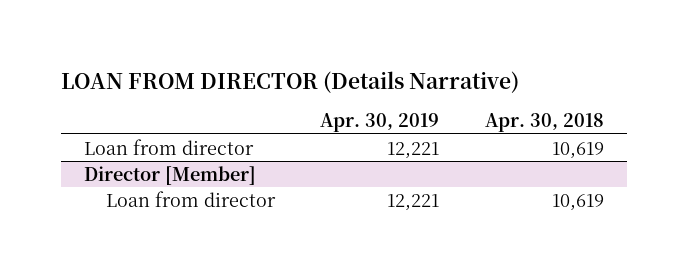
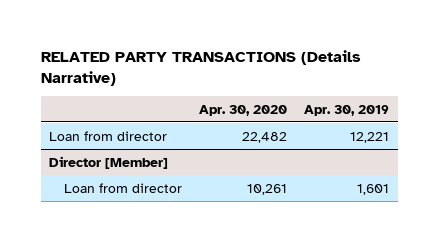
- LOAN FROM DIRECTOR (Details Narrative)
+ RELATED PARTY TRANSACTIONS (Details Narrative)
- | Apr. 30, 2019 | Apr. 30, 2018
+ | Apr. 30, 2020 | Apr. 30, 2019
@ Director [Member]
- Loan from director | 12,221 | 10,619
+ Loan from director | 10,261 | 1,601

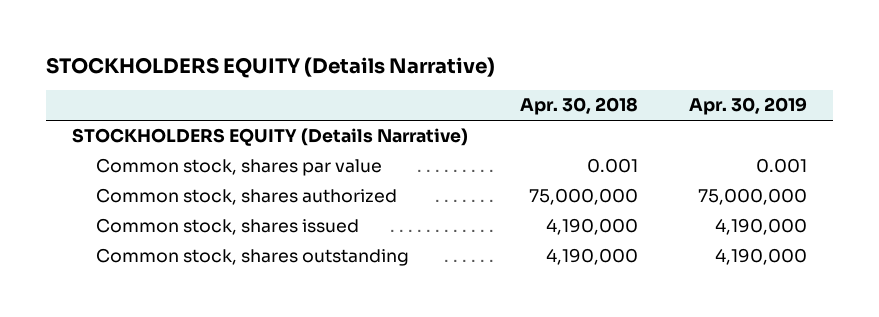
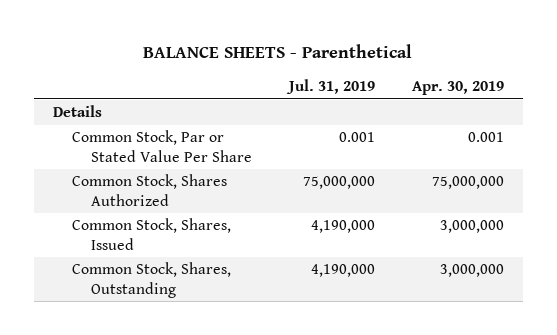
- STOCKHOLDERS EQUITY (Details Narrative)
+ BALANCE SHEETS - Parenthetical
- | Apr. 30, 2018 | Apr. 30, 2019
+ | Jul. 31, 2019 | Apr. 30, 2019
- STOCKHOLDERS EQUITY (Details Narrative)
- Common stock, shares par value | 0.001 | 0.001
- Common stock, shares authorized | 75,000,000 | 75,000,000
- Common stock, shares issued | 4,190,000 | 4,190,000
- Common stock, shares outstanding | 4,190,000 | 4,190,000
+ Details
+ Common Stock, Par or Stated Value Per Share | 0.001 | 0.001
+ Common Stock, Shares Authorized | 75,000,000 | 75,000,000
+ Common Stock, Shares, Issued | 4,190,000 | 3,000,000
+ Common Stock, Shares, Outstanding | 4,190,000 | 3,000,000

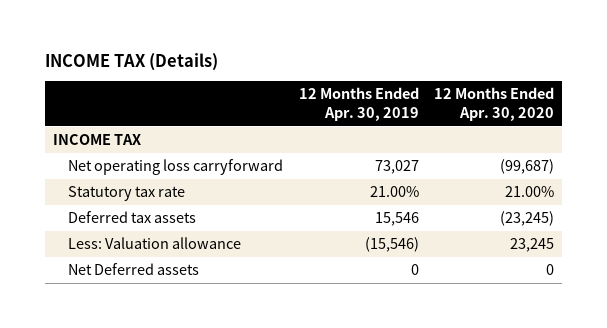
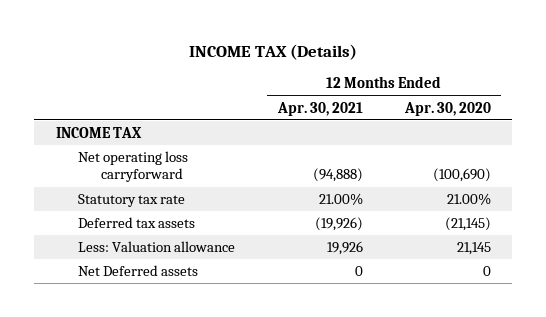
- | 12 Months Ended Apr. 30, 2019 | 12 Months Ended Apr. 30, 2020
+ | 12 Months Ended Apr. 30, 2021 | 12 Months Ended Apr. 30, 2020
- Net operating loss carryforward | 73,027 | (99,687)
+ Net operating loss carryforward | (94,888) | (100,690)
- Deferred tax assets | 15,546 | (23,245)
- Less: Valuation allowance | (15,546) | 23,245
+ Deferred tax assets | (19,926) | (21,145)
+ Less: Valuation allowance | 19,926 | 21,145

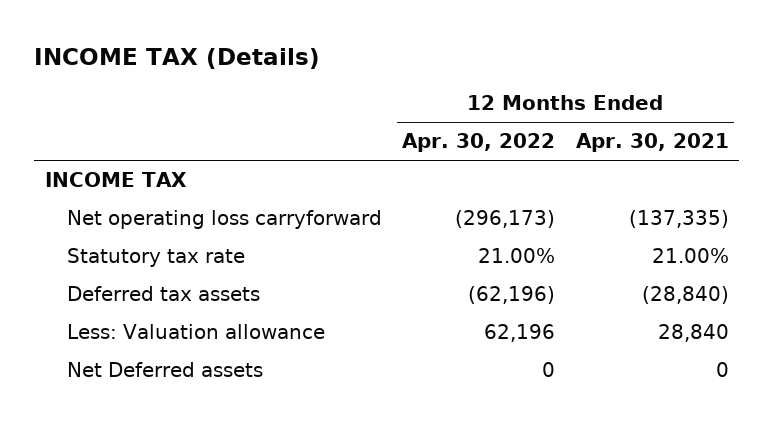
- | 12 Months Ended Apr. 30, 2021 | 12 Months Ended Apr. 30, 2020
+ | 12 Months Ended Apr. 30, 2022 | 12 Months Ended Apr. 30, 2021
- Net operating loss carryforward | (94,888) | (100,690)
+ Net operating loss carryforward | (296,173) | (137,335)
- Deferred tax assets | (19,926) | (21,145)
- Less: Valuation allowance | 19,926 | 21,145
+ Deferred tax assets | (62,196) | (28,840)
+ Less: Valuation allowance | 62,196 | 28,840

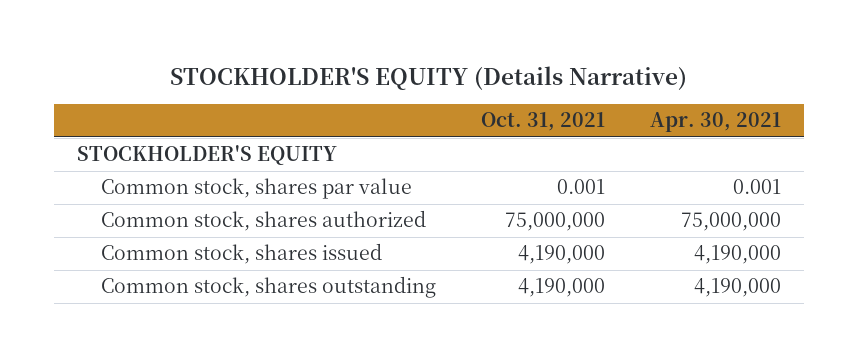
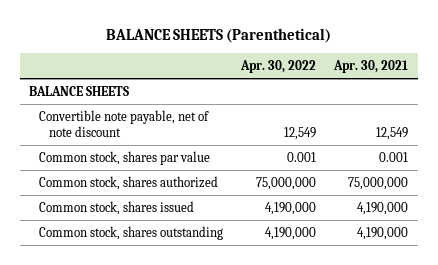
- STOCKHOLDER'S EQUITY (Details Narrative)
+ BALANCE SHEETS (Parenthetical)
- | Oct. 31, 2021 | Apr. 30, 2021
+ | Apr. 30, 2022 | Apr. 30, 2021
- STOCKHOLDER'S EQUITY
+ BALANCE SHEETS
+ Convertible note payable, net of note discount | 12,549 | 12,549

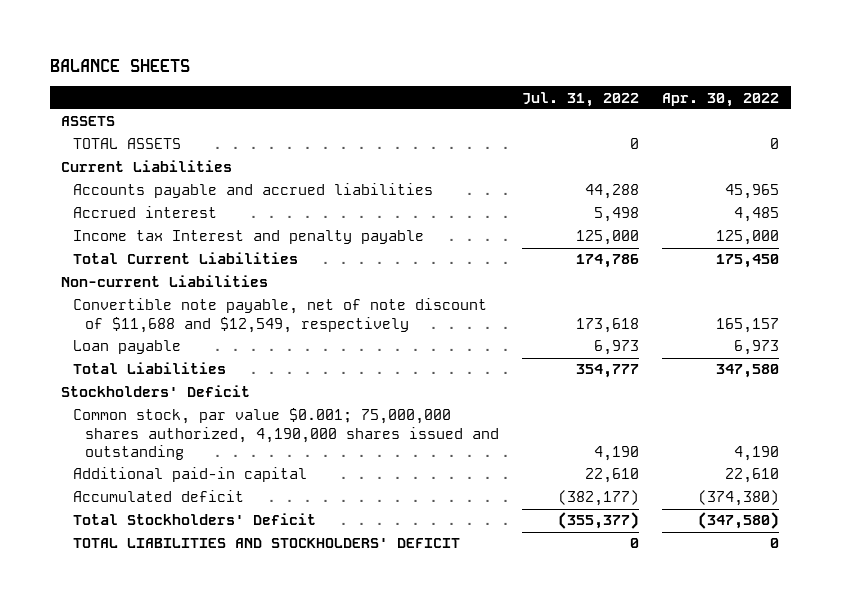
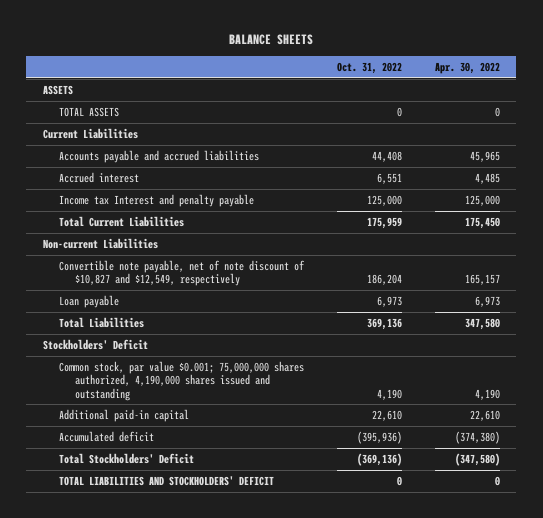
- | Jul. 31, 2022 | Apr. 30, 2022
+ | Oct. 31, 2022 | Apr. 30, 2022
- Convertible note payable, net of note discount of $11,688 and $12,549, respectively | 173,618 | 165,157
+ Convertible note payable, net of note discount of $10,827 and $12,549, respectively | 186,204 | 165,157

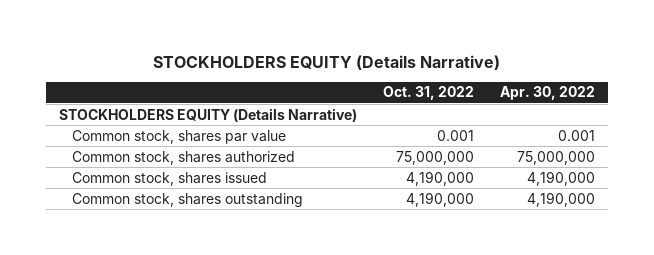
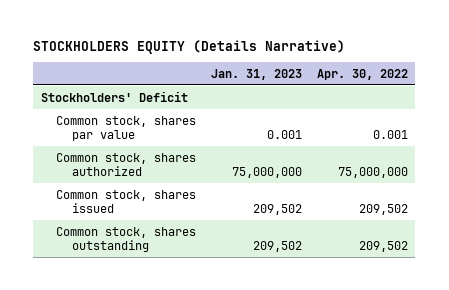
- | Oct. 31, 2022 | Apr. 30, 2022
+ | Jan. 31, 2023 | Apr. 30, 2022
- STOCKHOLDERS EQUITY (Details Narrative)
+ Stockholders' Deficit
- Common stock, shares issued | 4,190,000 | 4,190,000
- Common stock, shares outstanding | 4,190,000 | 4,190,000
+ Common stock, shares issued | 209,502 | 209,502
+ Common stock, shares outstanding | 209,502 | 209,502

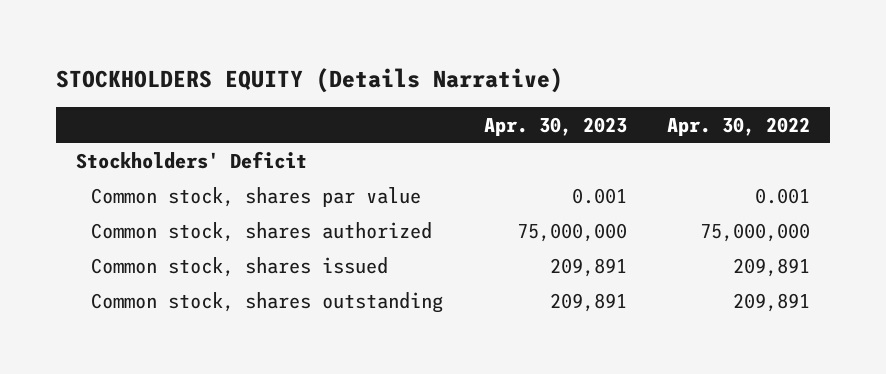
- | Jan. 31, 2023 | Apr. 30, 2022
+ | Apr. 30, 2023 | Apr. 30, 2022
- Common stock, shares issued | 209,502 | 209,502
- Common stock, shares outstanding | 209,502 | 209,502
+ Common stock, shares issued | 209,891 | 209,891
+ Common stock, shares outstanding | 209,891 | 209,891

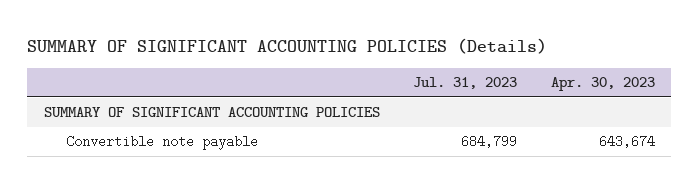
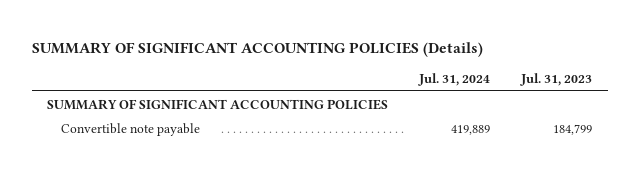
- | Jul. 31, 2023 | Apr. 30, 2023
+ | Jul. 31, 2024 | Jul. 31, 2023
- Convertible note payable | 684,799 | 643,674
+ Convertible note payable | 419,889 | 184,799

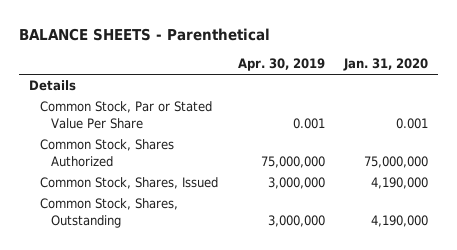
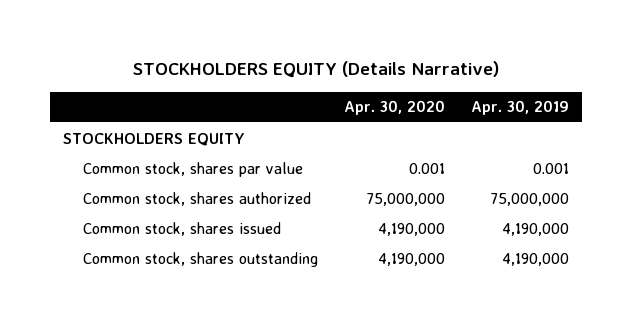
- BALANCE SHEETS - Parenthetical
+ STOCKHOLDERS EQUITY (Details Narrative)
- | Apr. 30, 2019 | Jan. 31, 2020
+ | Apr. 30, 2020 | Apr. 30, 2019
- Details
- Common Stock, Par or Stated Value Per Share | 0.001 | 0.001
- Common Stock, Shares Authorized | 75,000,000 | 75,000,000
- Common Stock, Shares, Issued | 3,000,000 | 4,190,000
- Common Stock, Shares, Outstanding | 3,000,000 | 4,190,000
+ STOCKHOLDERS EQUITY
+ Common stock, shares par value | 0.001 | 0.001
+ Common stock, shares authorized | 75,000,000 | 75,000,000
+ Common stock, shares issued | 4,190,000 | 4,190,000
+ Common stock, shares outstanding | 4,190,000 | 4,190,000

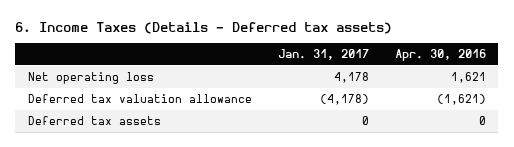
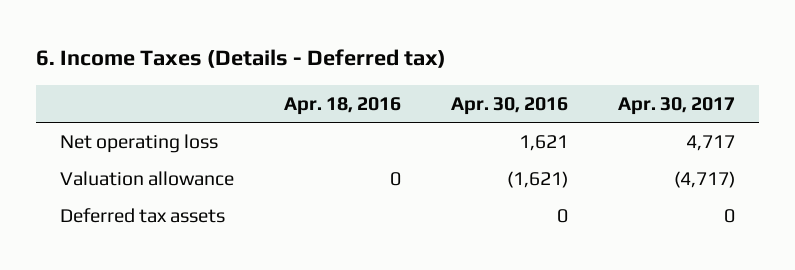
- 6. Income Taxes (Details - Deferred tax assets)
+ 6. Income Taxes (Details - Deferred tax)
- | Jan. 31, 2017 | Apr. 30, 2016
+ | Apr. 18, 2016 | Apr. 30, 2016 | Apr. 30, 2017
- Deferred tax valuation allowance | (4,178) | (1,621)
+ Valuation allowance | 0 | (1,621) | (4,717)

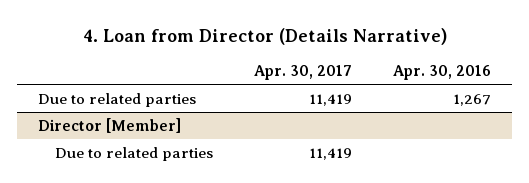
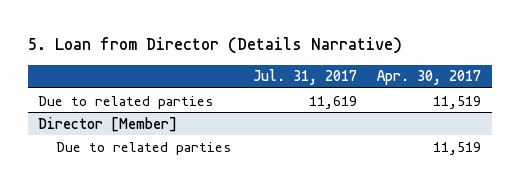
- 4. Loan from Director (Details Narrative)
+ 5. Loan from Director (Details Narrative)
- | Apr. 30, 2017 | Apr. 30, 2016
+ | Jul. 31, 2017 | Apr. 30, 2017
- Due to related parties | 11,419 | 1,267
+ Due to related parties | 11,619 | 11,519
@ Director [Member]
- Due to related parties | 11,419 |
+ Due to related parties | | 11,519

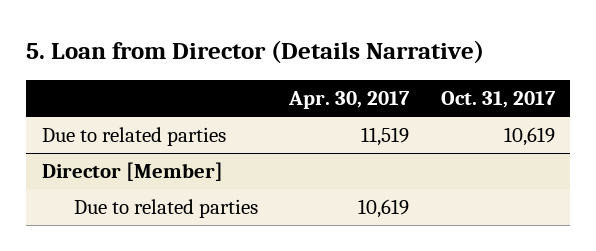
- | Jul. 31, 2017 | Apr. 30, 2017
+ | Apr. 30, 2017 | Oct. 31, 2017
@ Director [Member]
- Due to related parties | | 11,519
+ Due to related parties | 10,619 |

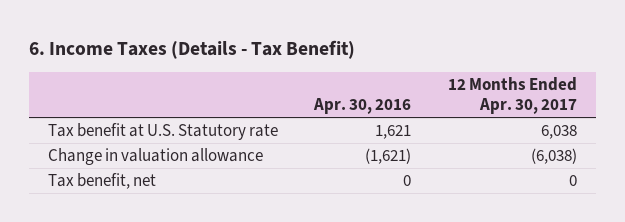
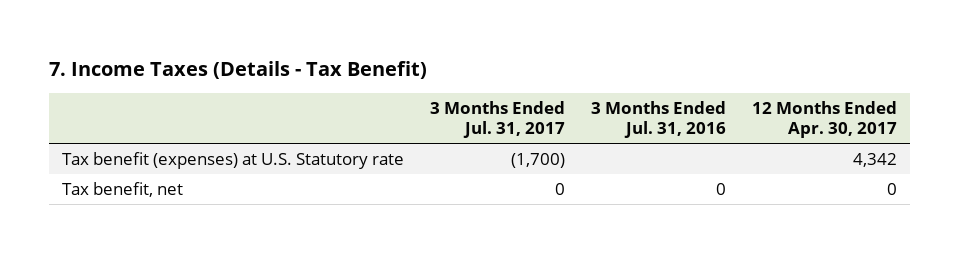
- 6. Income Taxes (Details - Tax Benefit)
+ 7. Income Taxes (Details - Tax Benefit)
- | Apr. 30, 2016 | 12 Months Ended Apr. 30, 2017
+ | 3 Months Ended Jul. 31, 2017 | 3 Months Ended Jul. 31, 2016 | 12 Months Ended Apr. 30, 2017
- Tax benefit at U.S. Statutory rate | 1,621 | 6,038
- Change in valuation allowance | (1,621) | (6,038)
+ Tax benefit (expenses) at U.S. Statutory rate | (1,700) | | 4,342

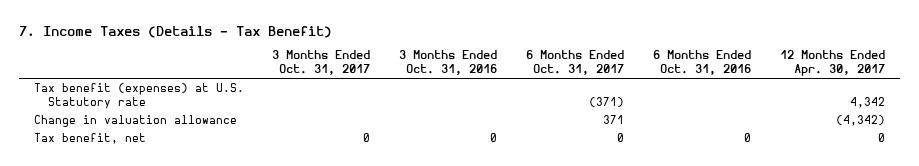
- | 3 Months Ended Jul. 31, 2017 | 3 Months Ended Jul. 31, 2016 | 12 Months Ended Apr. 30, 2017
+ | 3 Months Ended Oct. 31, 2017 | 3 Months Ended Oct. 31, 2016 | 6 Months Ended Oct. 31, 2017 | 6 Months Ended Oct. 31, 2016 | 12 Months Ended Apr. 30, 2017
+ Change in valuation allowance | | | 371 | | (4,342)

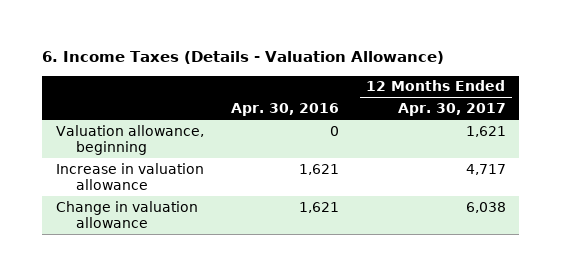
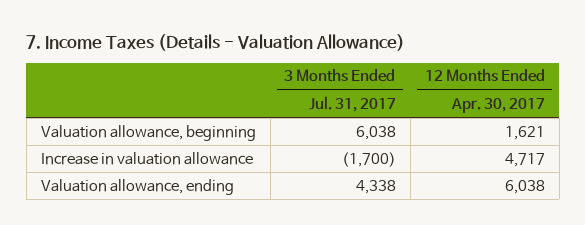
- 6. Income Taxes (Details - Valuation Allowance)
+ 7. Income Taxes (Details - Valuation Allowance)
- | Apr. 30, 2016 | 12 Months Ended Apr. 30, 2017
+ | 3 Months Ended Jul. 31, 2017 | 12 Months Ended Apr. 30, 2017
- Change in valuation allowance | 1,621 | 6,038
+ Valuation allowance, ending | 4,338 | 6,038

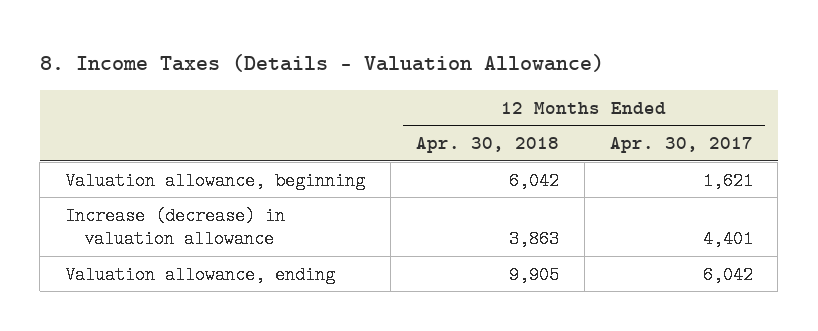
- 7. Income Taxes (Details - Valuation Allowance)
+ 8. Income Taxes (Details - Valuation Allowance)
- | 3 Months Ended Jul. 31, 2017 | 12 Months Ended Apr. 30, 2017
+ | 12 Months Ended Apr. 30, 2018 | 12 Months Ended Apr. 30, 2017
- Increase in valuation allowance | (1,700) | 4,717
- Valuation allowance, ending | 4,338 | 6,038
+ Increase (decrease) in valuation allowance | 3,863 | 4,401
+ Valuation allowance, ending | 9,905 | 6,042

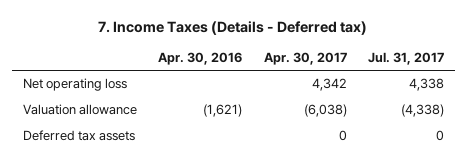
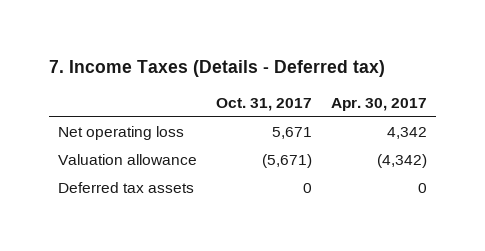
- | Apr. 30, 2016 | Apr. 30, 2017 | Jul. 31, 2017
+ | Oct. 31, 2017 | Apr. 30, 2017
- Valuation allowance | (1,621) | (6,038) | (4,338)
+ Valuation allowance | (5,671) | (4,342)

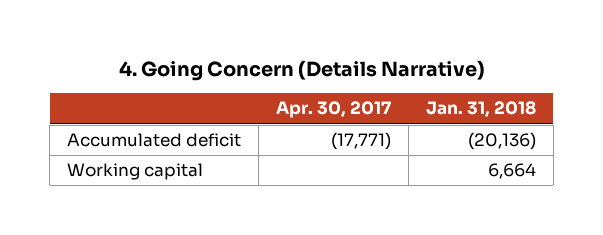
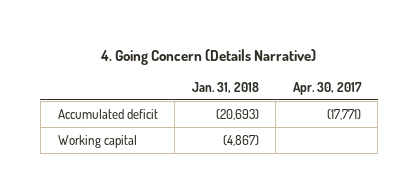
- | Apr. 30, 2017 | Jan. 31, 2018
+ | Jan. 31, 2018 | Apr. 30, 2017
- Accumulated deficit | (17,771) | (20,136)
- Working capital | | 6,664
+ Accumulated deficit | (20,693) | (17,771)
+ Working capital | (4,867) |

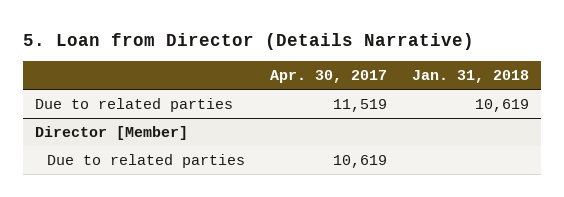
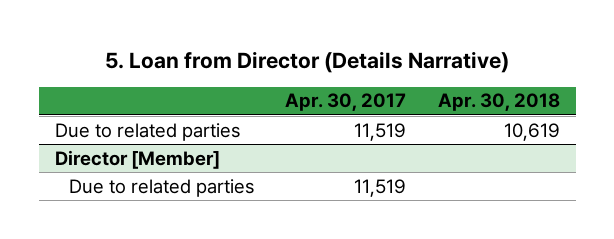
- | Apr. 30, 2017 | Jan. 31, 2018
+ | Apr. 30, 2017 | Apr. 30, 2018
@ Director [Member]
- Due to related parties | 10,619 |
+ Due to related parties | 11,519 |

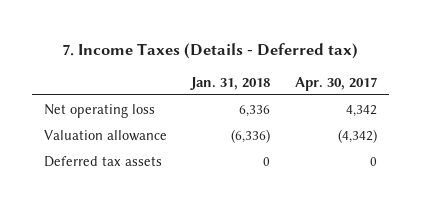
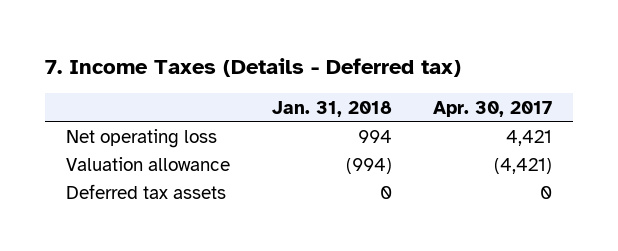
- Net operating loss | 6,336 | 4,342
- Valuation allowance | (6,336) | (4,342)
+ Net operating loss | 994 | 4,421
+ Valuation allowance | (994) | (4,421)

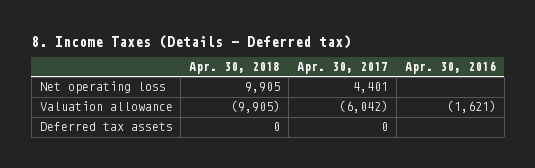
- 7. Income Taxes (Details - Deferred tax)
+ 8. Income Taxes (Details - Deferred tax)
- | Jan. 31, 2018 | Apr. 30, 2017
+ | Apr. 30, 2018 | Apr. 30, 2017 | Apr. 30, 2016
- Net operating loss | 994 | 4,421
- Valuation allowance | (994) | (4,421)
+ Net operating loss | 9,905 | 4,401 |
+ Valuation allowance | (9,905) | (6,042) | (1,621)

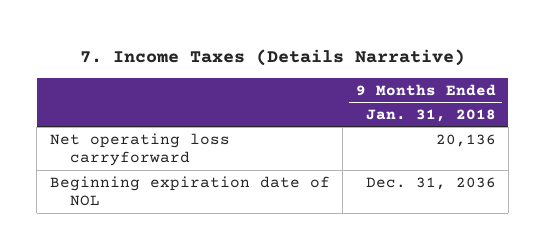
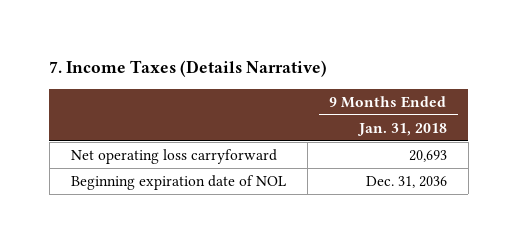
- Net operating loss carryforward | 20,136
+ Net operating loss carryforward | 20,693

